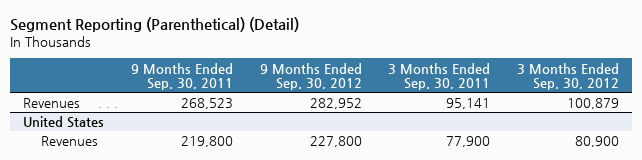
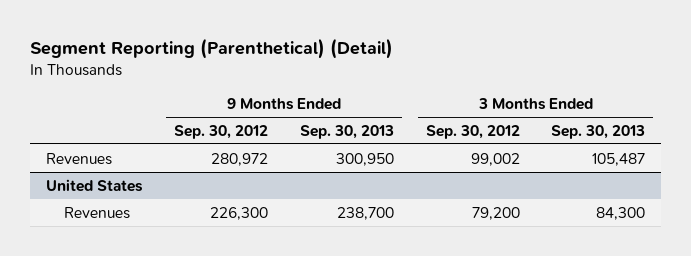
- | 9 Months Ended Sep. 30, 2011 | 9 Months Ended Sep. 30, 2012 | 3 Months Ended Sep. 30, 2011 | 3 Months Ended Sep. 30, 2012
+ | 9 Months Ended Sep. 30, 2012 | 9 Months Ended Sep. 30, 2013 | 3 Months Ended Sep. 30, 2012 | 3 Months Ended Sep. 30, 2013
- Revenues | 268,523 | 282,952 | 95,141 | 100,879
+ Revenues | 280,972 | 300,950 | 99,002 | 105,487
@ United States
- Revenues | 219,800 | 227,800 | 77,900 | 80,900
+ Revenues | 226,300 | 238,700 | 79,200 | 84,300

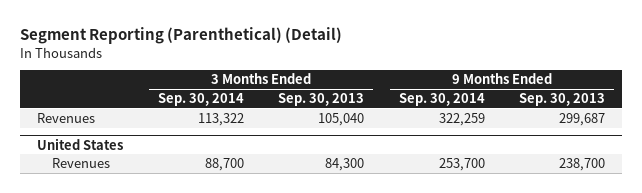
- | 9 Months Ended Sep. 30, 2012 | 9 Months Ended Sep. 30, 2013 | 3 Months Ended Sep. 30, 2012 | 3 Months Ended Sep. 30, 2013
+ | 3 Months Ended Sep. 30, 2014 | 3 Months Ended Sep. 30, 2013 | 9 Months Ended Sep. 30, 2014 | 9 Months Ended Sep. 30, 2013
- Revenues | 280,972 | 300,950 | 99,002 | 105,487
+ Revenues | 113,322 | 105,040 | 322,259 | 299,687

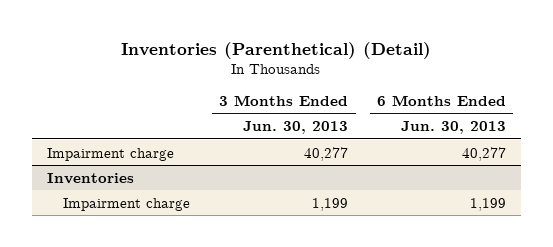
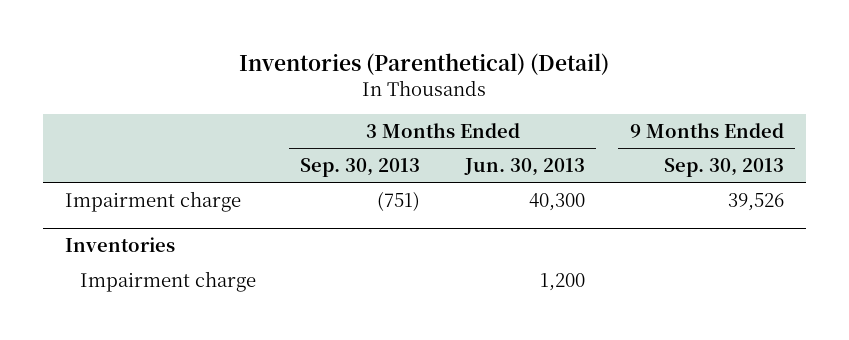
- | 3 Months Ended Jun. 30, 2013 | 6 Months Ended Jun. 30, 2013
+ | 3 Months Ended Sep. 30, 2013 | 3 Months Ended Jun. 30, 2013 | 9 Months Ended Sep. 30, 2013
- Impairment charge | 40,277 | 40,277
+ Impairment charge | (751) | 40,300 | 39,526
@ Inventories
- Impairment charge | 1,199 | 1,199
+ Impairment charge | | 1,200 |

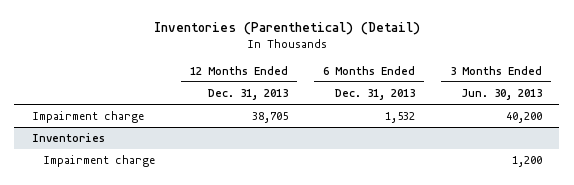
- | 3 Months Ended Sep. 30, 2013 | 3 Months Ended Jun. 30, 2013 | 9 Months Ended Sep. 30, 2013
+ | 12 Months Ended Dec. 31, 2013 | 6 Months Ended Dec. 31, 2013 | 3 Months Ended Jun. 30, 2013
- Impairment charge | (751) | 40,300 | 39,526
+ Impairment charge | 38,705 | 1,532 | 40,200

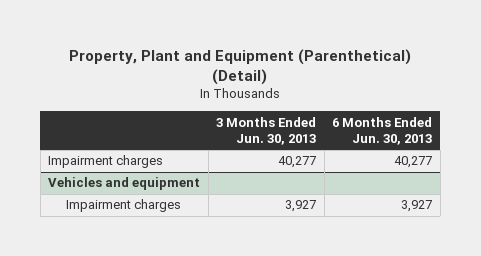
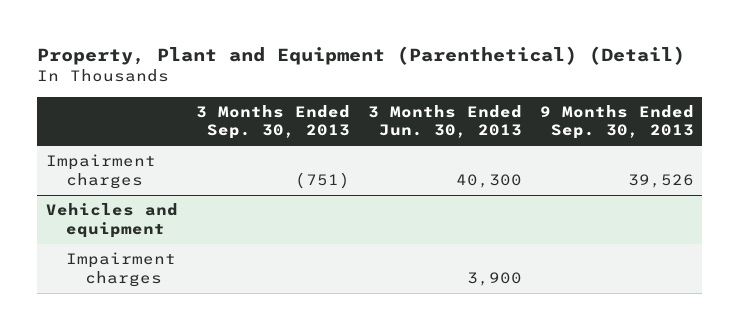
- | 3 Months Ended Jun. 30, 2013 | 6 Months Ended Jun. 30, 2013
+ | 3 Months Ended Sep. 30, 2013 | 3 Months Ended Jun. 30, 2013 | 9 Months Ended Sep. 30, 2013
- Impairment charges | 40,277 | 40,277
+ Impairment charges | (751) | 40,300 | 39,526
@ Vehicles and equipment
- Impairment charges | 3,927 | 3,927
+ Impairment charges | | 3,900 |

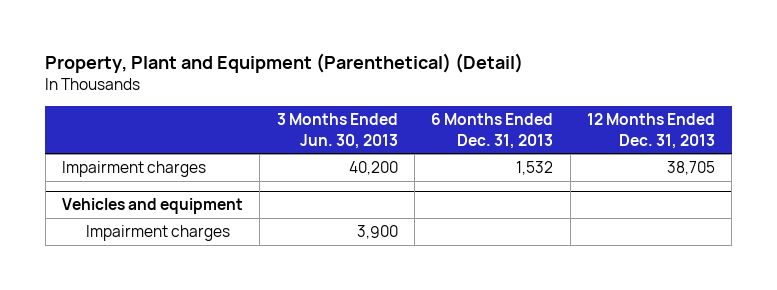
- | 3 Months Ended Sep. 30, 2013 | 3 Months Ended Jun. 30, 2013 | 9 Months Ended Sep. 30, 2013
+ | 3 Months Ended Jun. 30, 2013 | 6 Months Ended Dec. 31, 2013 | 12 Months Ended Dec. 31, 2013
- Impairment charges | (751) | 40,300 | 39,526
+ Impairment charges | 40,200 | 1,532 | 38,705

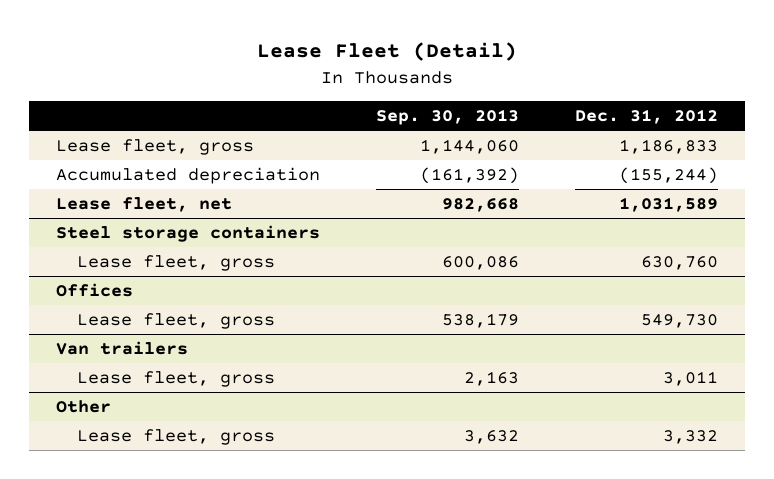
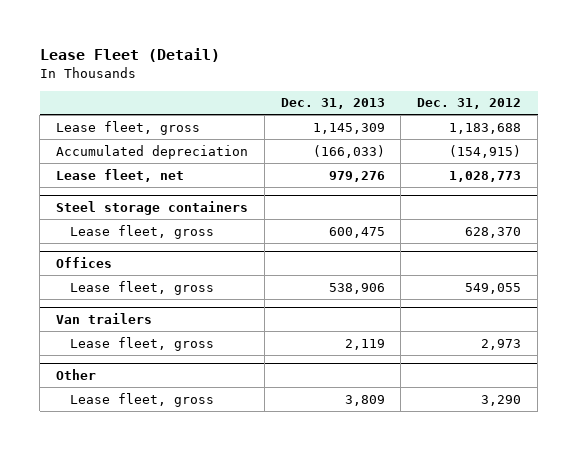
- | Sep. 30, 2013 | Dec. 31, 2012
+ | Dec. 31, 2013 | Dec. 31, 2012
- Lease fleet, gross | 1,144,060 | 1,186,833
- Accumulated depreciation | (161,392) | (155,244)
- Lease fleet, net | 982,668 | 1,031,589
+ Lease fleet, gross | 1,145,309 | 1,183,688
+ Accumulated depreciation | (166,033) | (154,915)
+ Lease fleet, net | 979,276 | 1,028,773
@ Steel storage containers
- Lease fleet, gross | 600,086 | 630,760
+ Lease fleet, gross | 600,475 | 628,370
@ Offices
- Lease fleet, gross | 538,179 | 549,730
+ Lease fleet, gross | 538,906 | 549,055
@ Van trailers
- Lease fleet, gross | 2,163 | 3,011
+ Lease fleet, gross | 2,119 | 2,973
@ Other
- Lease fleet, gross | 3,632 | 3,332
+ Lease fleet, gross | 3,809 | 3,290

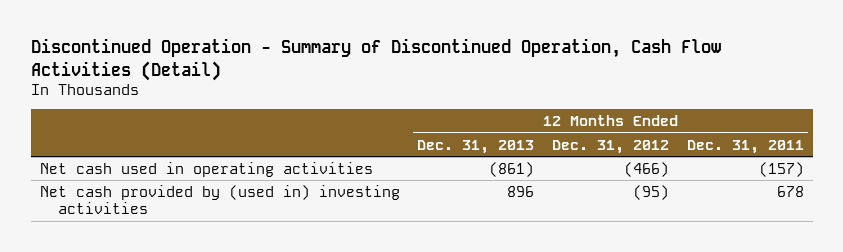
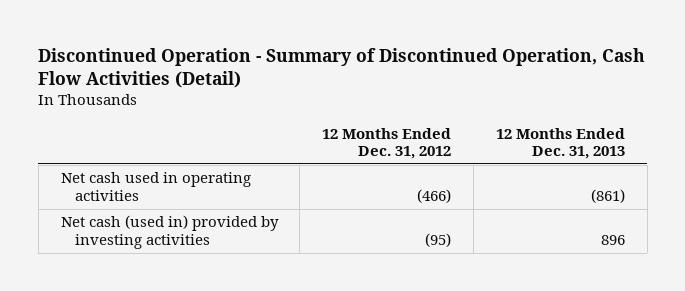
- | 12 Months Ended Dec. 31, 2013 | 12 Months Ended Dec. 31, 2012 | 12 Months Ended Dec. 31, 2011
+ | 12 Months Ended Dec. 31, 2012 | 12 Months Ended Dec. 31, 2013
- Net cash provided by (used in) investing activities | 896 | (95) | 678
+ Net cash (used in) provided by investing activities | (95) | 896

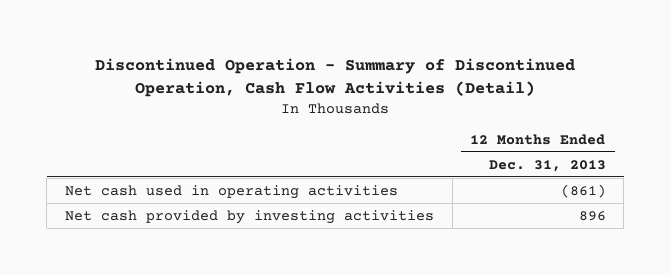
- | 12 Months Ended Dec. 31, 2012 | 12 Months Ended Dec. 31, 2013
+ | 12 Months Ended Dec. 31, 2013
- Net cash (used in) provided by investing activities | (95) | 896
+ Net cash provided by investing activities | 896

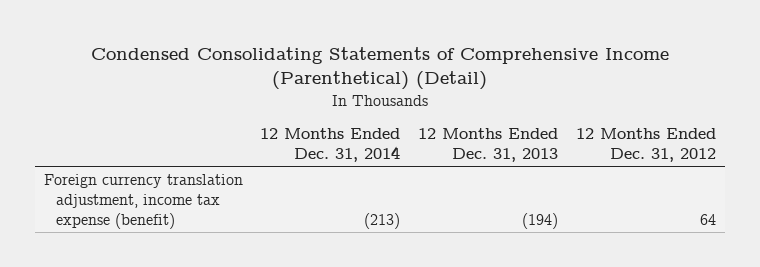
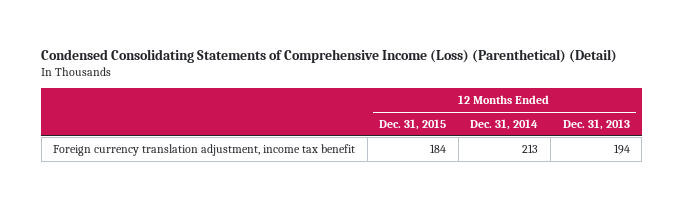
- Condensed Consolidating Statements of Comprehensive Income (Parenthetical) (Detail)
+ Condensed Consolidating Statements of Comprehensive Income (Loss) (Parenthetical) (Detail)
- | 12 Months Ended Dec. 31, 2014 | 12 Months Ended Dec. 31, 2013 | 12 Months Ended Dec. 31, 2012
+ | 12 Months Ended Dec. 31, 2015 | 12 Months Ended Dec. 31, 2014 | 12 Months Ended Dec. 31, 2013
- Foreign currency translation adjustment, income tax expense (benefit) | (213) | (194) | 64
+ Foreign currency translation adjustment, income tax benefit | 184 | 213 | 194

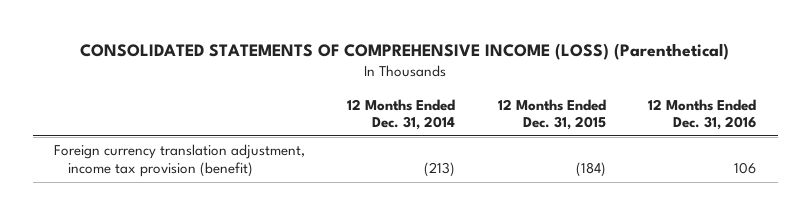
- Condensed Consolidating Statements of Comprehensive Income (Loss) (Parenthetical) (Detail)
+ CONSOLIDATED STATEMENTS OF COMPREHENSIVE INCOME (LOSS) (Parenthetical)
- | 12 Months Ended Dec. 31, 2015 | 12 Months Ended Dec. 31, 2014 | 12 Months Ended Dec. 31, 2013
+ | 12 Months Ended Dec. 31, 2014 | 12 Months Ended Dec. 31, 2015 | 12 Months Ended Dec. 31, 2016
- Foreign currency translation adjustment, income tax benefit | 184 | 213 | 194
+ Foreign currency translation adjustment, income tax provision (benefit) | (213) | (184) | 106

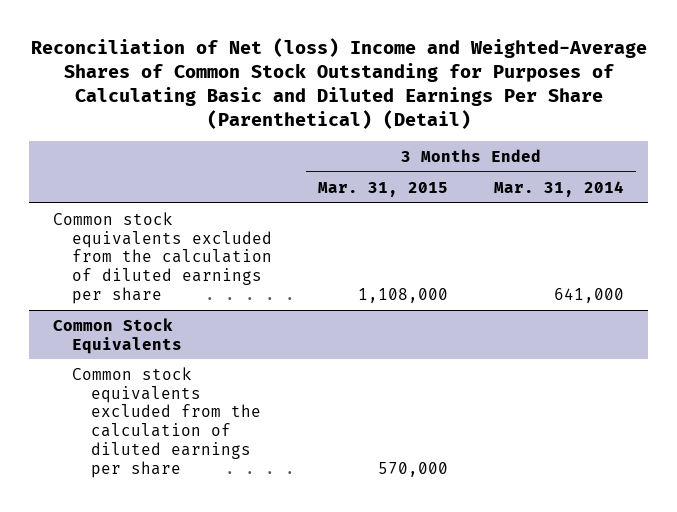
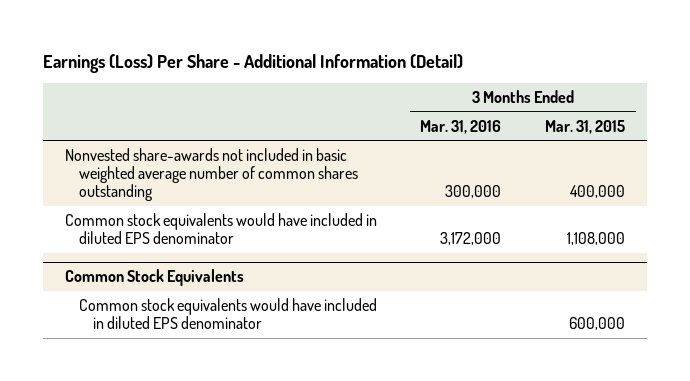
- Reconciliation of Net (loss) Income and Weighted-Average Shares of Common Stock Outstanding for Purposes of Calculating Basic and Diluted Earnings Per Share (Parenthetical) (Detail)
+ Earnings (Loss) Per Share - Additional Information (Detail)
- | 3 Months Ended Mar. 31, 2015 | 3 Months Ended Mar. 31, 2014
+ | 3 Months Ended Mar. 31, 2016 | 3 Months Ended Mar. 31, 2015
- Common stock equivalents excluded from the calculation of diluted earnings per share | 1,108,000 | 641,000
+ Nonvested share-awards not included in basic weighted average number of common shares outstanding | 300,000 | 400,000
+ Common stock equivalents would have included in diluted EPS denominator | 3,172,000 | 1,108,000
@ Common Stock Equivalents
- Common stock equivalents excluded from the calculation of diluted earnings per share | 570,000 |
+ Common stock equivalents would have included in diluted EPS denominator | | 600,000

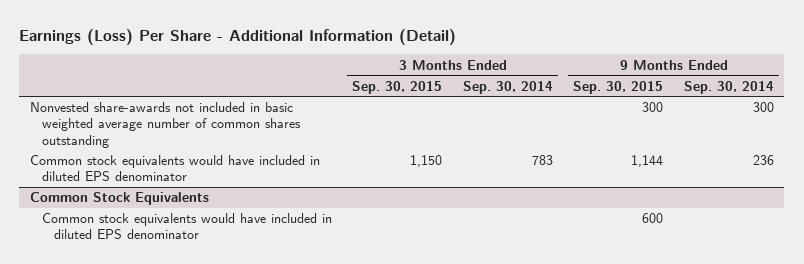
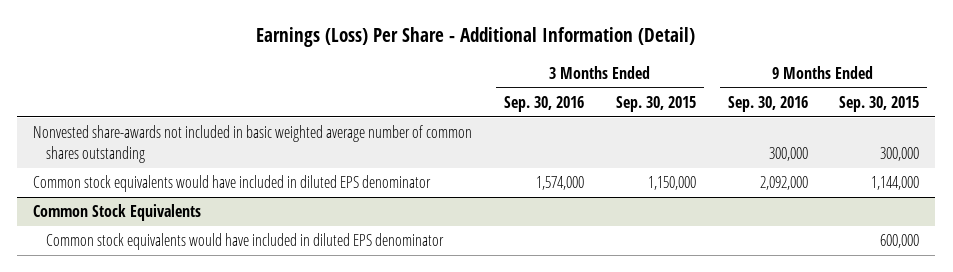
- | 3 Months Ended Sep. 30, 2015 | 3 Months Ended Sep. 30, 2014 | 9 Months Ended Sep. 30, 2015 | 9 Months Ended Sep. 30, 2014
+ | 3 Months Ended Sep. 30, 2016 | 3 Months Ended Sep. 30, 2015 | 9 Months Ended Sep. 30, 2016 | 9 Months Ended Sep. 30, 2015
- Nonvested share-awards not included in basic weighted average number of common shares outstanding | | | 300 | 300
- Common stock equivalents would have included in diluted EPS denominator | 1,150 | 783 | 1,144 | 236
+ Nonvested share-awards not included in basic weighted average number of common shares outstanding | | | 300,000 | 300,000
+ Common stock equivalents would have included in diluted EPS denominator | 1,574,000 | 1,150,000 | 2,092,000 | 1,144,000
@ Common Stock Equivalents
- Common stock equivalents would have included in diluted EPS denominator | | | 600 |
+ Common stock equivalents would have included in diluted EPS denominator | | | | 600,000

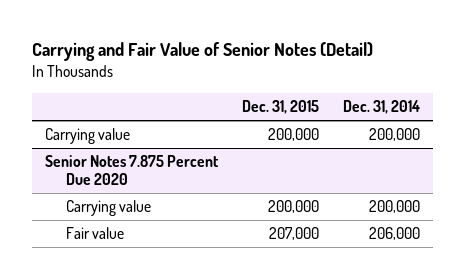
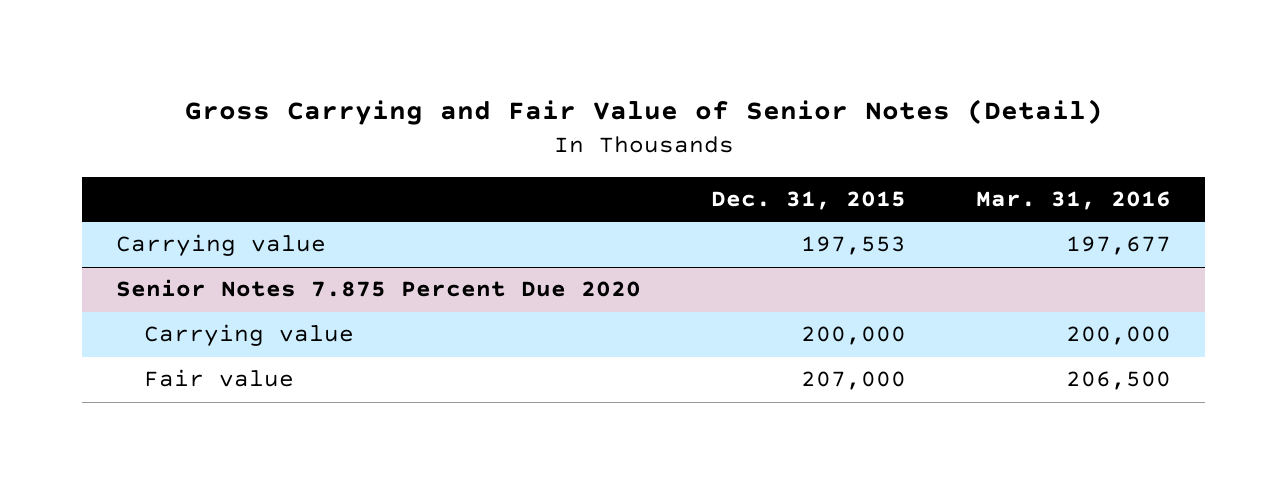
- Carrying and Fair Value of Senior Notes (Detail)
+ Gross Carrying and Fair Value of Senior Notes (Detail)
- | Dec. 31, 2015 | Dec. 31, 2014
+ | Dec. 31, 2015 | Mar. 31, 2016
- Carrying value | 200,000 | 200,000
+ Carrying value | 197,553 | 197,677

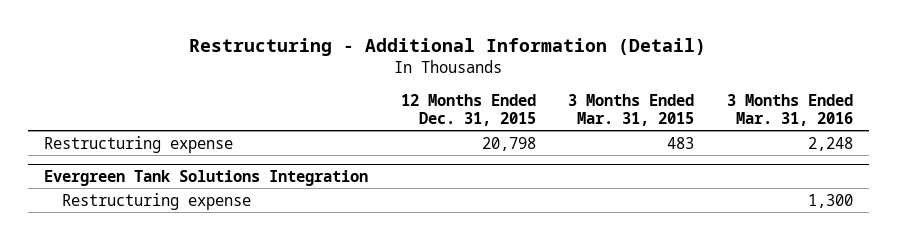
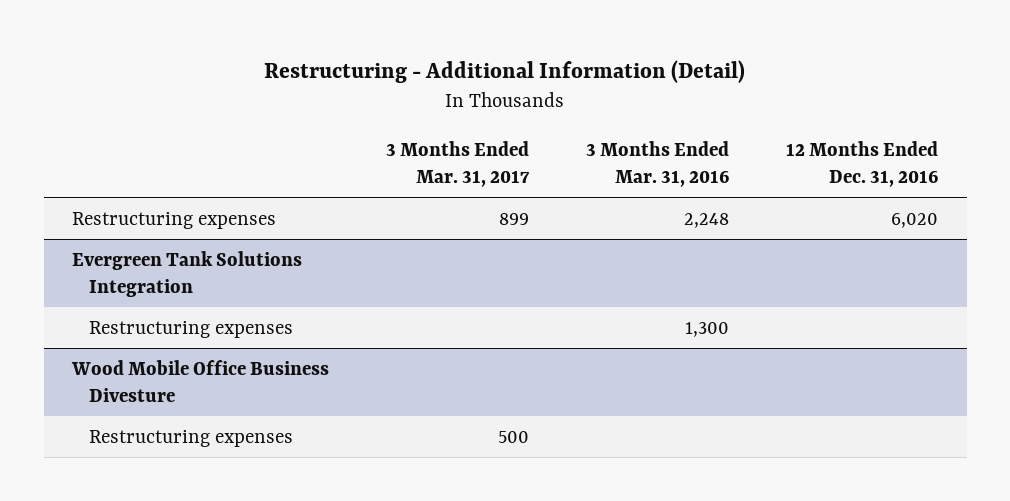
- | 12 Months Ended Dec. 31, 2015 | 3 Months Ended Mar. 31, 2015 | 3 Months Ended Mar. 31, 2016
+ | 3 Months Ended Mar. 31, 2017 | 3 Months Ended Mar. 31, 2016 | 12 Months Ended Dec. 31, 2016
- Restructuring expense | 20,798 | 483 | 2,248
+ Restructuring expenses | 899 | 2,248 | 6,020
@ Evergreen Tank Solutions Integration
- Restructuring expense | | | 1,300
+ Restructuring expenses | | 1,300 |
+ Wood Mobile Office Business Divesture
+ Restructuring expenses | 500 | |

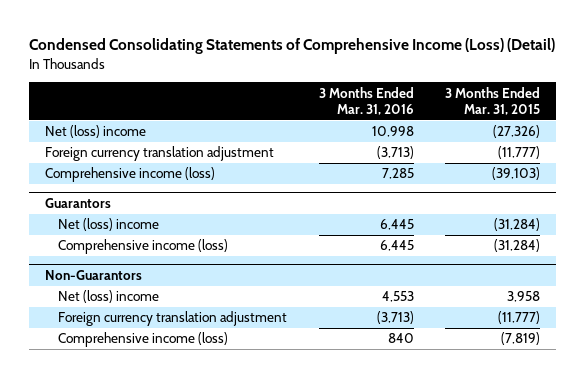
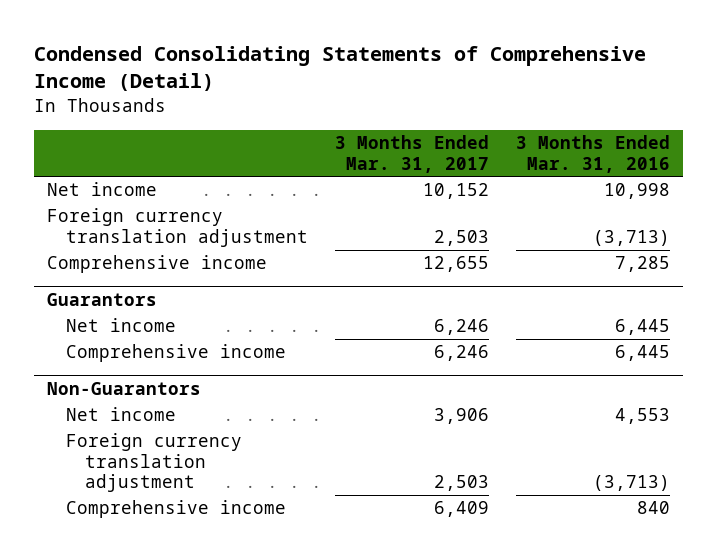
- Condensed Consolidating Statements of Comprehensive Income (Loss) (Detail)
+ Condensed Consolidating Statements of Comprehensive Income (Detail)
- | 3 Months Ended Mar. 31, 2016 | 3 Months Ended Mar. 31, 2015
+ | 3 Months Ended Mar. 31, 2017 | 3 Months Ended Mar. 31, 2016
- Net (loss) income | 10,998 | (27,326)
+ Net income | 10,152 | 10,998
- Comprehensive income (loss) | 7,285 | (39,103)
+ Comprehensive income | 12,655 | 7,285
@ Guarantors
- Net (loss) income | 6,445 | (31,284)
- Comprehensive income (loss) | 6,445 | (31,284)
+ Net income | 6,246 | 6,445
+ Comprehensive income | 6,246 | 6,445
@ Non-Guarantors
- Net (loss) income | 4,553 | 3,958
+ Net income | 3,906 | 4,553
- Comprehensive income (loss) | 840 | (7,819)
+ Comprehensive income | 6,409 | 840

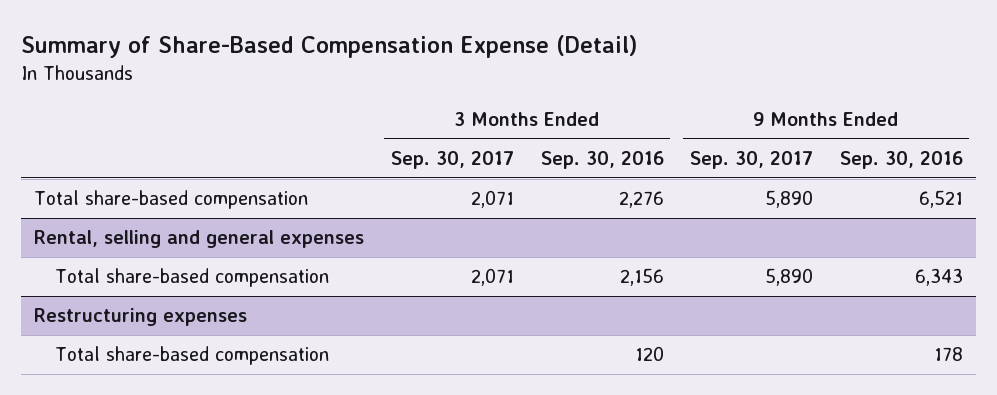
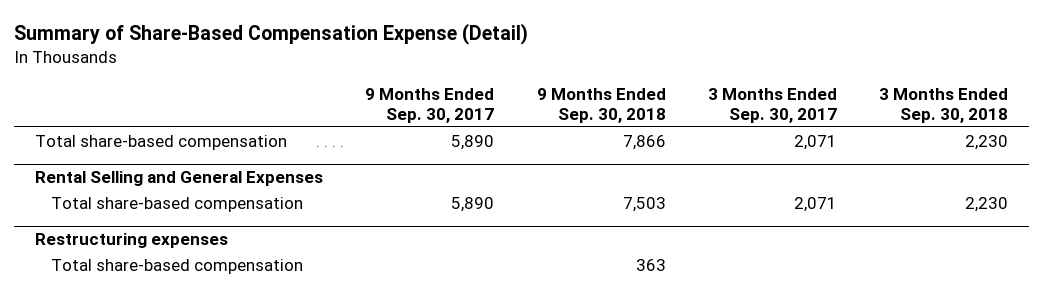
- | 3 Months Ended Sep. 30, 2017 | 3 Months Ended Sep. 30, 2016 | 9 Months Ended Sep. 30, 2017 | 9 Months Ended Sep. 30, 2016
+ | 9 Months Ended Sep. 30, 2017 | 9 Months Ended Sep. 30, 2018 | 3 Months Ended Sep. 30, 2017 | 3 Months Ended Sep. 30, 2018
- Rental, selling and general expenses
+ Rental Selling and General Expenses

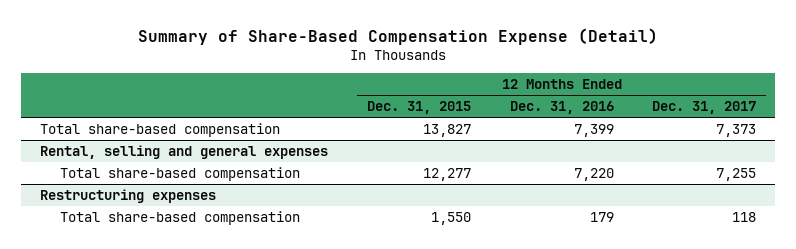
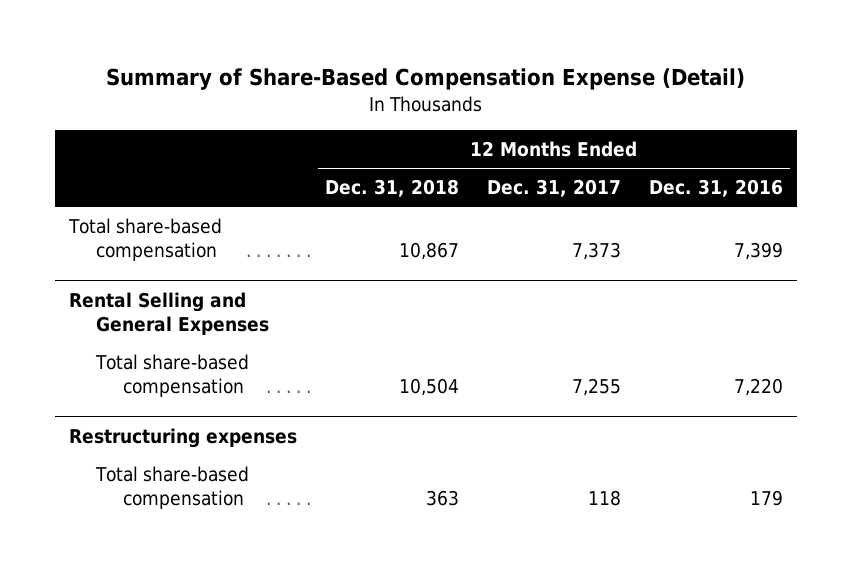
- | 12 Months Ended Dec. 31, 2015 | 12 Months Ended Dec. 31, 2016 | 12 Months Ended Dec. 31, 2017
+ | 12 Months Ended Dec. 31, 2018 | 12 Months Ended Dec. 31, 2017 | 12 Months Ended Dec. 31, 2016
- Rental, selling and general expenses
+ Rental Selling and General Expenses

